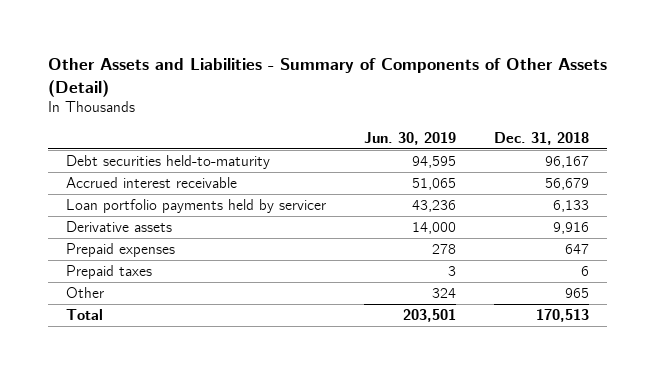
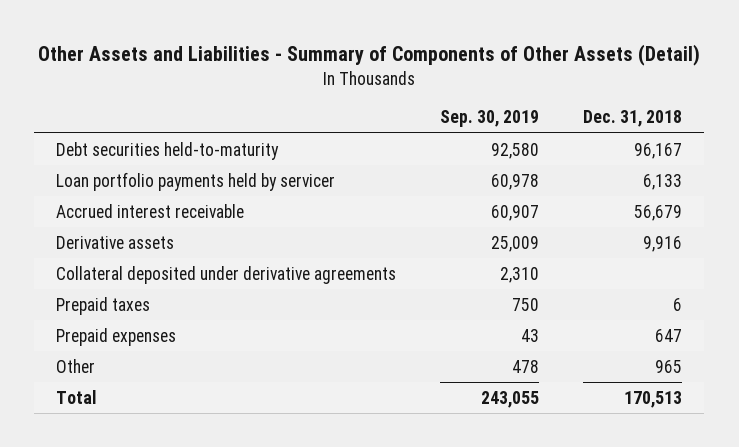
- | Jun. 30, 2019 | Dec. 31, 2018
+ | Sep. 30, 2019 | Dec. 31, 2018
moved down: Accrued interest receivable | 60,907 | 56,679
+ Collateral deposited under derivative agreements | 2,310 |
moved down: Prepaid expenses | 43 | 647

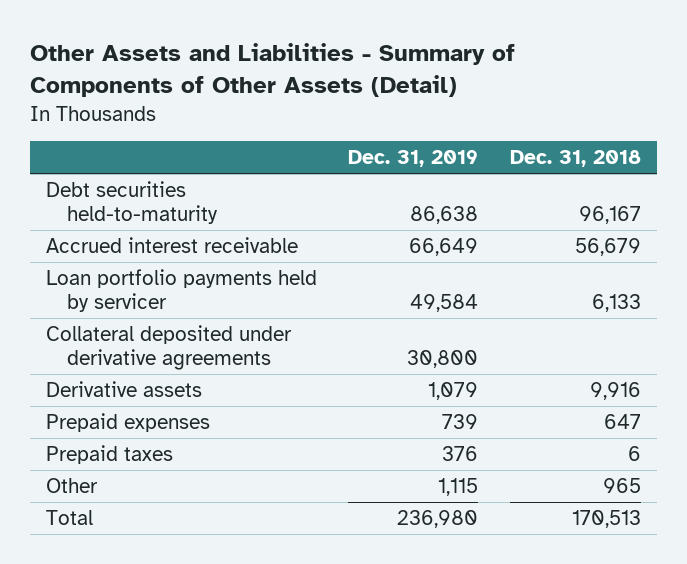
- | Sep. 30, 2019 | Dec. 31, 2018
+ | Dec. 31, 2019 | Dec. 31, 2018
moved down: Loan portfolio payments held by servicer | 49,584 | 6,133
moved down: Derivative assets | 1,079 | 9,916
moved down: Prepaid taxes | 376 | 6

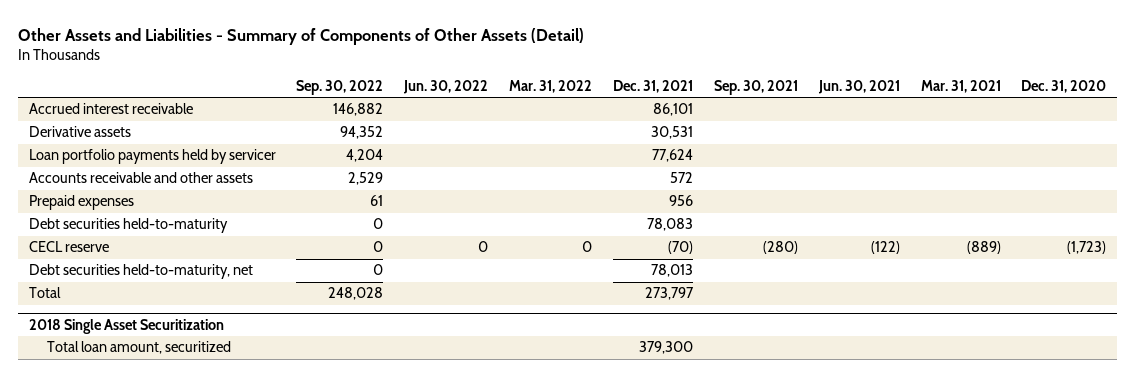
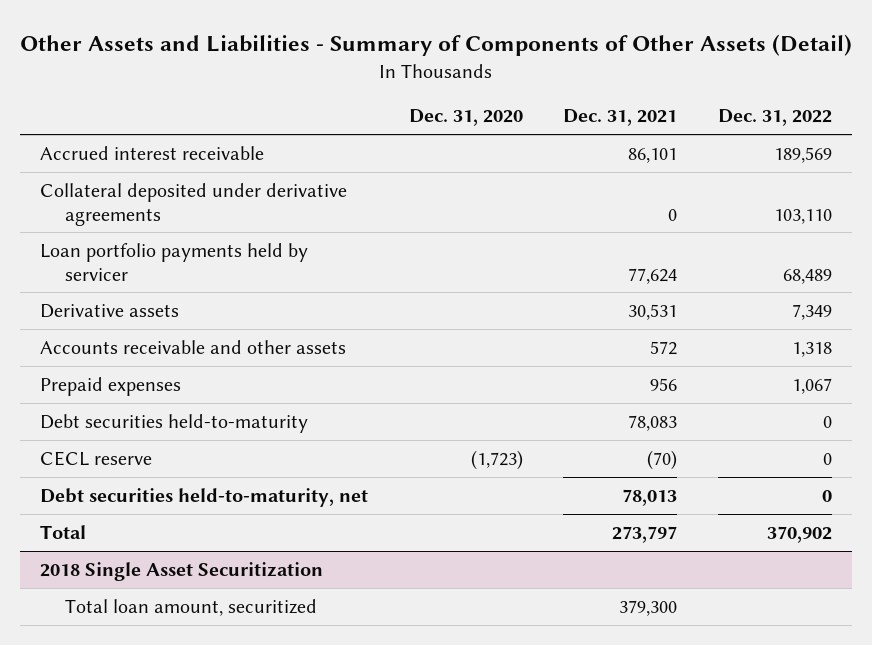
- | Sep. 30, 2022 | Jun. 30, 2022 | Mar. 31, 2022 | Dec. 31, 2021 | Sep. 30, 2021 | Jun. 30, 2021 | Mar. 31, 2021 | Dec. 31, 2020
+ | Dec. 31, 2020 | Dec. 31, 2021 | Dec. 31, 2022
+ Collateral deposited under derivative agreements | | 0 | 103,110
moved down: Derivative assets | | 30,531 | 7,349

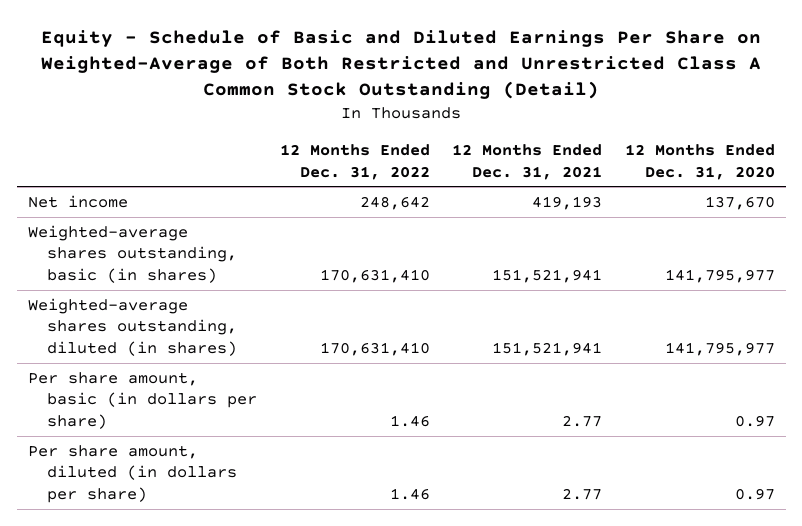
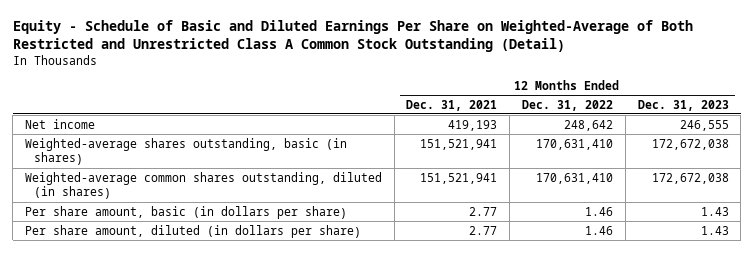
- | 12 Months Ended Dec. 31, 2022 | 12 Months Ended Dec. 31, 2021 | 12 Months Ended Dec. 31, 2020
+ | 12 Months Ended Dec. 31, 2021 | 12 Months Ended Dec. 31, 2022 | 12 Months Ended Dec. 31, 2023
- Weighted-average shares outstanding, diluted (in shares) | 170,631,410 | 151,521,941 | 141,795,977
+ Weighted-average common shares outstanding, diluted (in shares) | 151,521,941 | 170,631,410 | 172,672,038

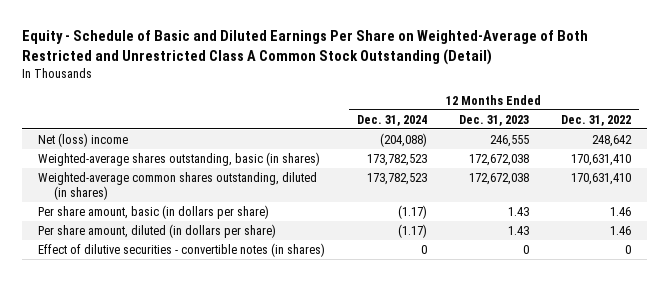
- | 12 Months Ended Dec. 31, 2021 | 12 Months Ended Dec. 31, 2022 | 12 Months Ended Dec. 31, 2023
+ | 12 Months Ended Dec. 31, 2024 | 12 Months Ended Dec. 31, 2023 | 12 Months Ended Dec. 31, 2022
- Net income | 419,193 | 248,642 | 246,555
+ Net (loss) income | (204,088) | 246,555 | 248,642
+ Effect of dilutive securities - convertible notes (in shares) | 0 | 0 | 0

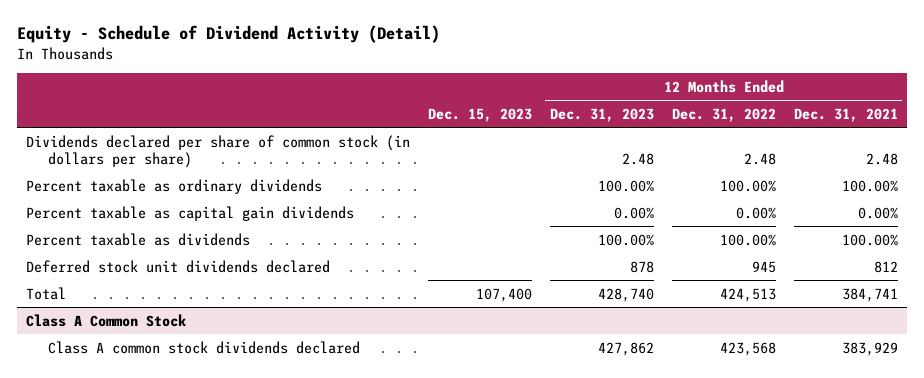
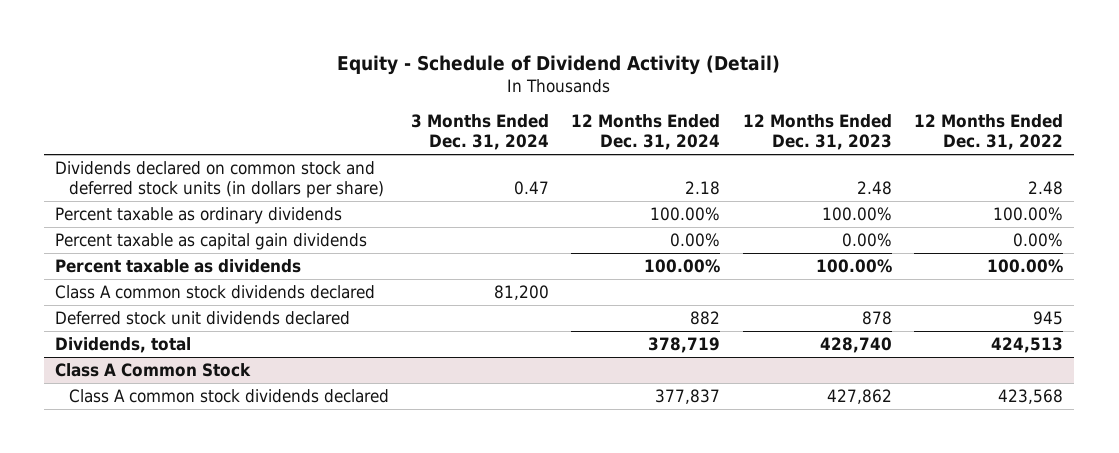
- | Dec. 15, 2023 | 12 Months Ended Dec. 31, 2023 | 12 Months Ended Dec. 31, 2022 | 12 Months Ended Dec. 31, 2021
+ | 3 Months Ended Dec. 31, 2024 | 12 Months Ended Dec. 31, 2024 | 12 Months Ended Dec. 31, 2023 | 12 Months Ended Dec. 31, 2022
- Dividends declared per share of common stock (in dollars per share) | | 2.48 | 2.48 | 2.48
+ Dividends declared on common stock and deferred stock units (in dollars per share) | 0.47 | 2.18 | 2.48 | 2.48
+ Class A common stock dividends declared | 81,200 | | |
- Total | 107,400 | 428,740 | 424,513 | 384,741
+ Dividends, total | | 378,719 | 428,740 | 424,513

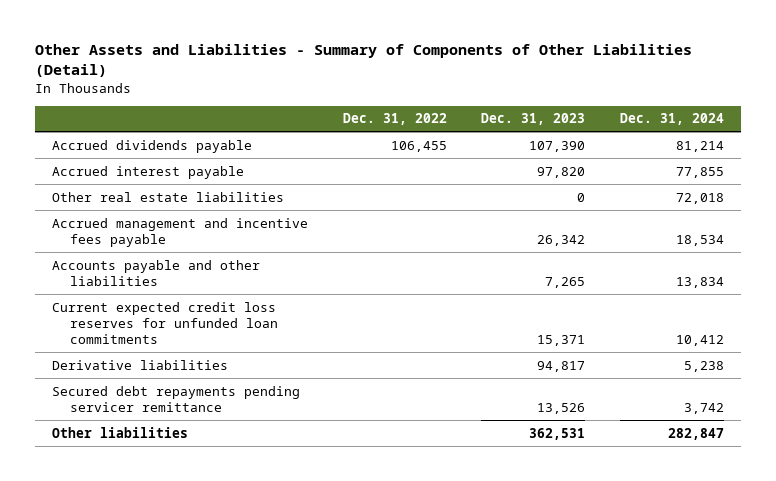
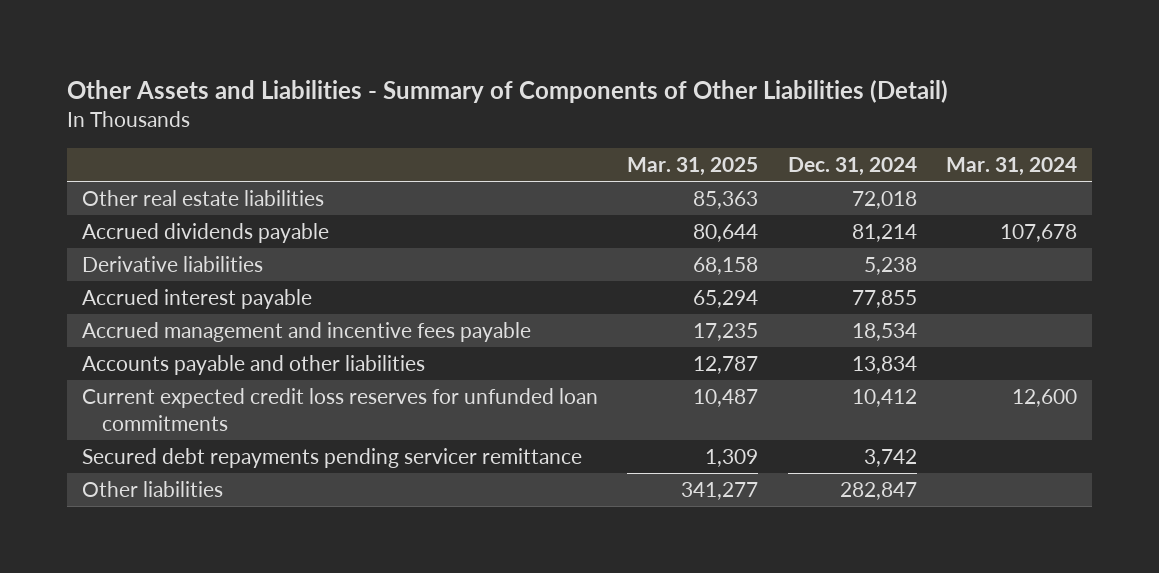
- | Dec. 31, 2022 | Dec. 31, 2023 | Dec. 31, 2024
+ | Mar. 31, 2025 | Dec. 31, 2024 | Mar. 31, 2024
moved up: Other real estate liabilities | 85,363 | 72,018 |
moved up: Derivative liabilities | 68,158 | 5,238 |

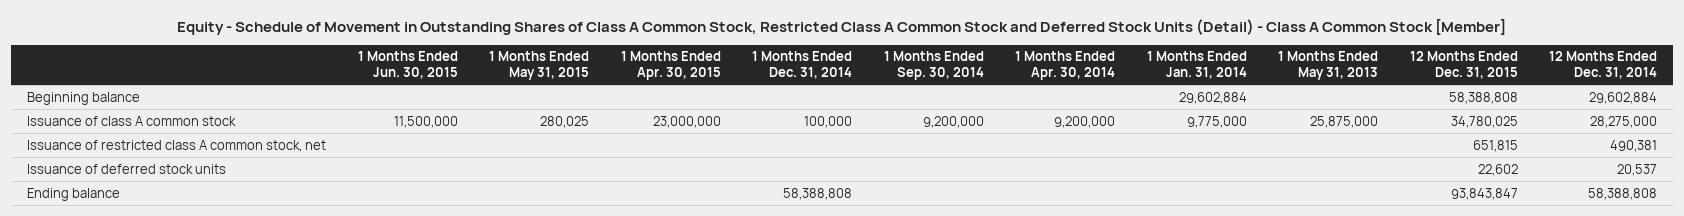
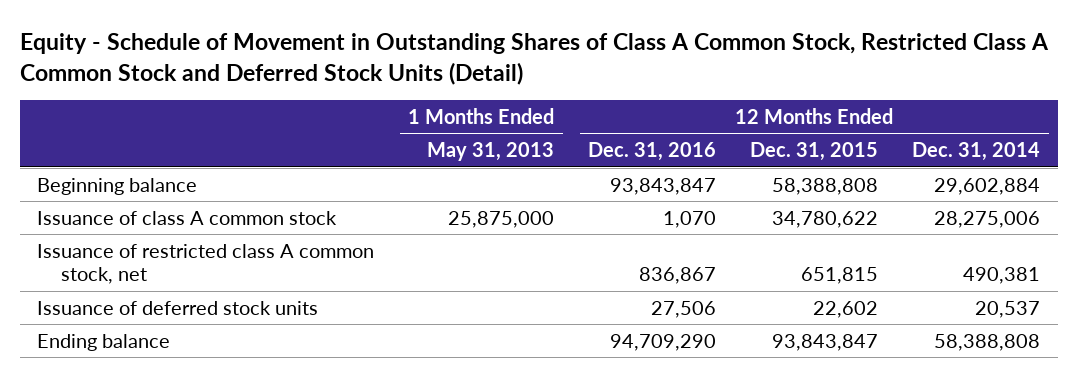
- Equity - Schedule of Movement in Outstanding Shares of Class A Common Stock, Restricted Class A Common Stock and Deferred Stock Units (Detail) - Class A Common Stock [Member]
+ Equity - Schedule of Movement in Outstanding Shares of Class A Common Stock, Restricted Class A Common Stock and Deferred Stock Units (Detail)
- | 1 Months Ended Jun. 30, 2015 | 1 Months Ended May 31, 2015 | 1 Months Ended Apr. 30, 2015 | 1 Months Ended Dec. 31, 2014 | 1 Months Ended Sep. 30, 2014 | 1 Months Ended Apr. 30, 2014 | 1 Months Ended Jan. 31, 2014 | 1 Months Ended May 31, 2013 | 12 Months Ended Dec. 31, 2015 | 12 Months Ended Dec. 31, 2014
+ | 1 Months Ended May 31, 2013 | 12 Months Ended Dec. 31, 2016 | 12 Months Ended Dec. 31, 2015 | 12 Months Ended Dec. 31, 2014
- Issuance of class A common stock | 11,500,000 | 280,025 | 23,000,000 | 100,000 | 9,200,000 | 9,200,000 | 9,775,000 | 25,875,000 | 34,780,025 | 28,275,000
+ Issuance of class A common stock | 25,875,000 | 1,070 | 34,780,622 | 28,275,006

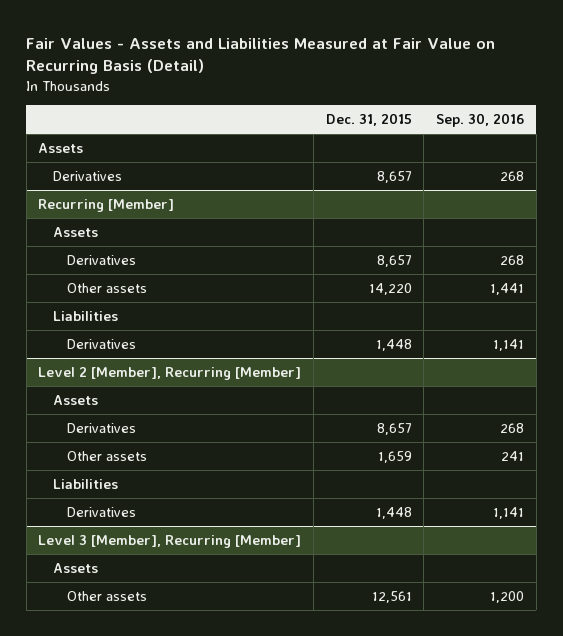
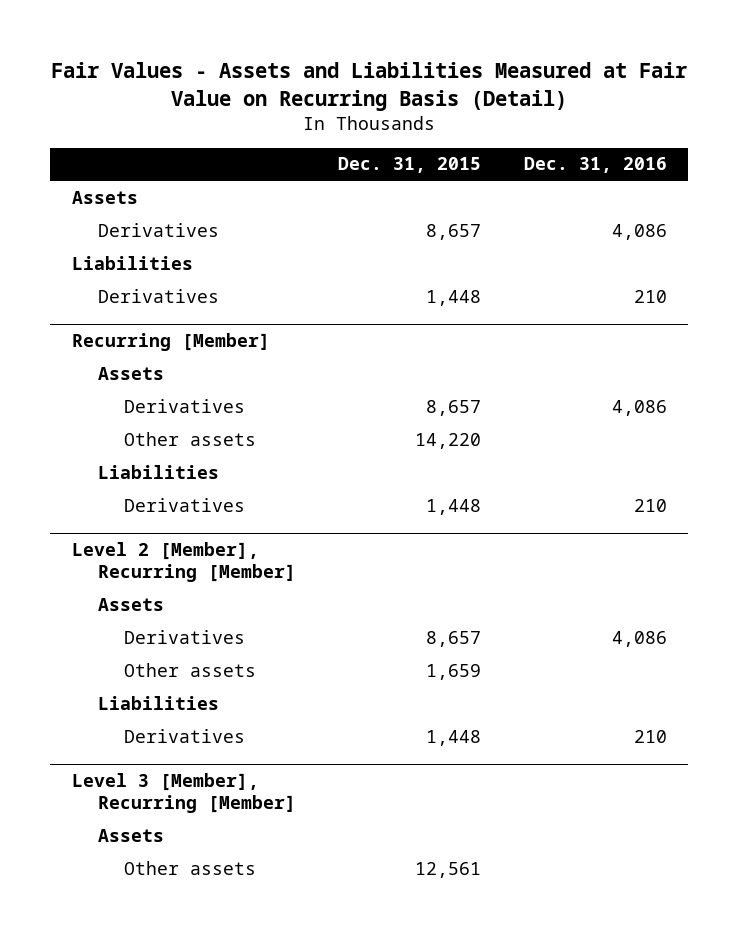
- | Dec. 31, 2015 | Sep. 30, 2016
+ | Dec. 31, 2015 | Dec. 31, 2016
+ Liabilities
+ Derivatives | 1,448 | 210

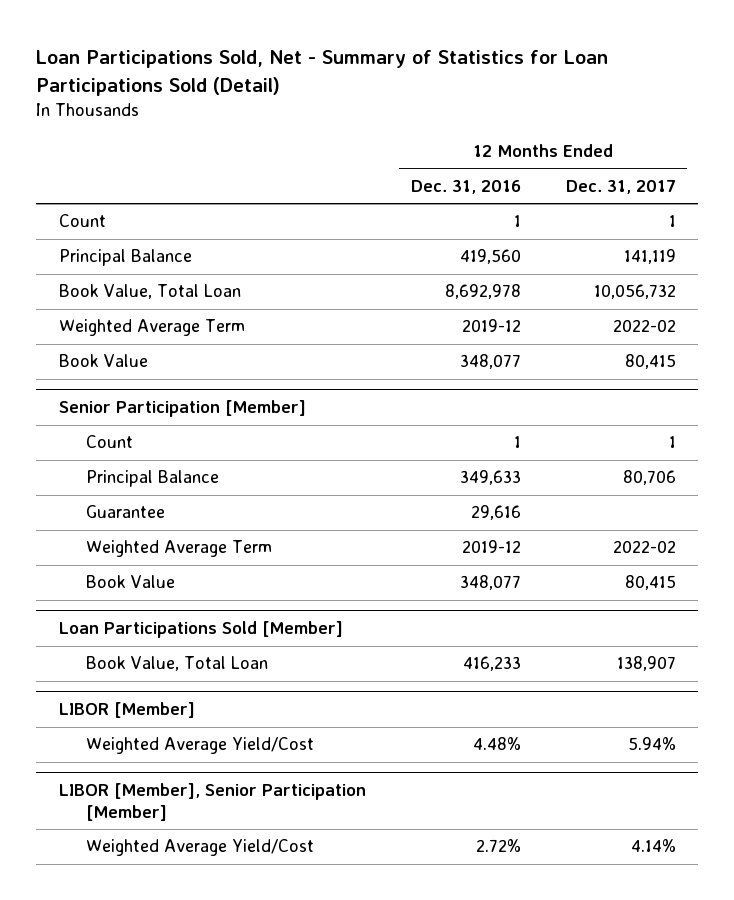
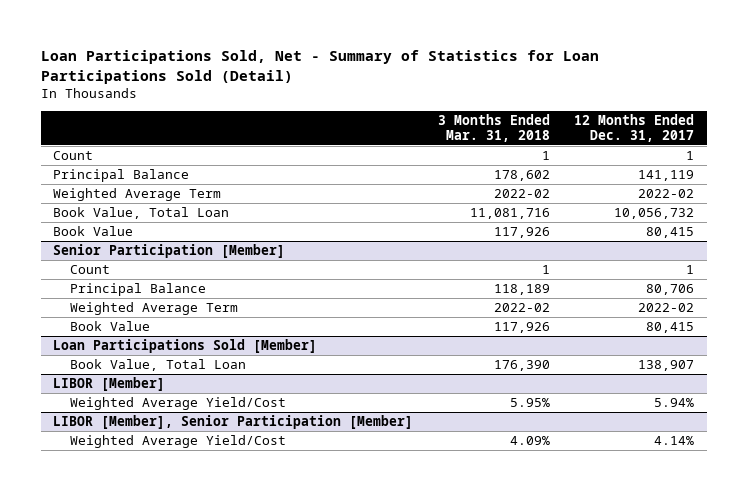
- | 12 Months Ended Dec. 31, 2016 | 12 Months Ended Dec. 31, 2017
+ | 3 Months Ended Mar. 31, 2018 | 12 Months Ended Dec. 31, 2017
moved down: Book Value, Total Loan | 11,081,716 | 10,056,732
@ Senior Participation [Member]
- Guarantee | 29,616 |

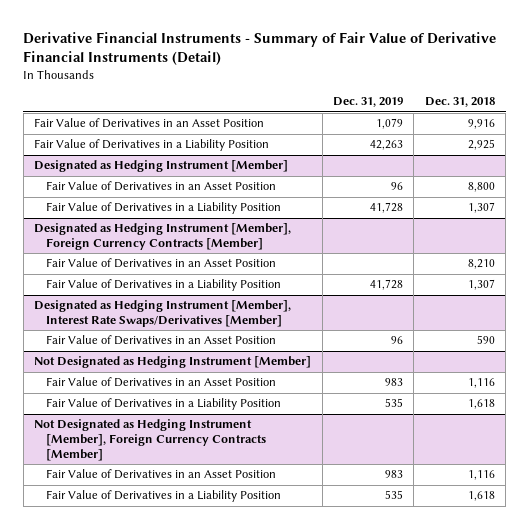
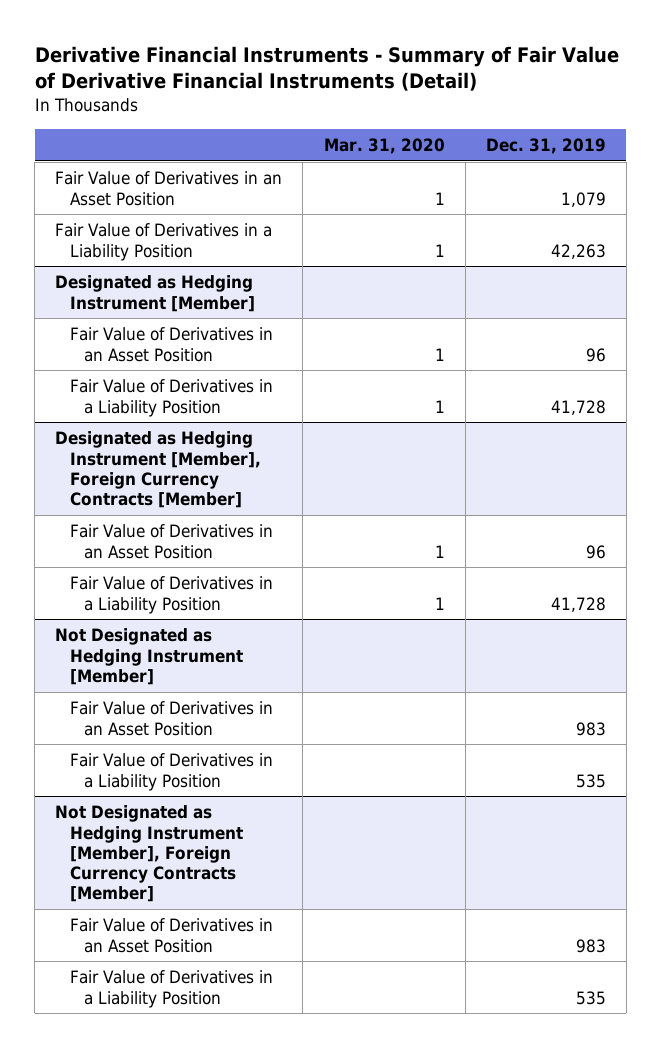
- | Dec. 31, 2019 | Dec. 31, 2018
+ | Mar. 31, 2020 | Dec. 31, 2019
@ Designated as Hedging Instrument [Member], Foreign Currency Contracts [Member]
- Fair Value of Derivatives in an Asset Position | | 8,210
- Designated as Hedging Instrument [Member], Interest Rate Swaps/Derivatives [Member]
@ Designated as Hedging Instrument [Member], Foreign Currency Contracts [Member]
moved down: Fair Value of Derivatives in a Liability Position | 1 | 41,728

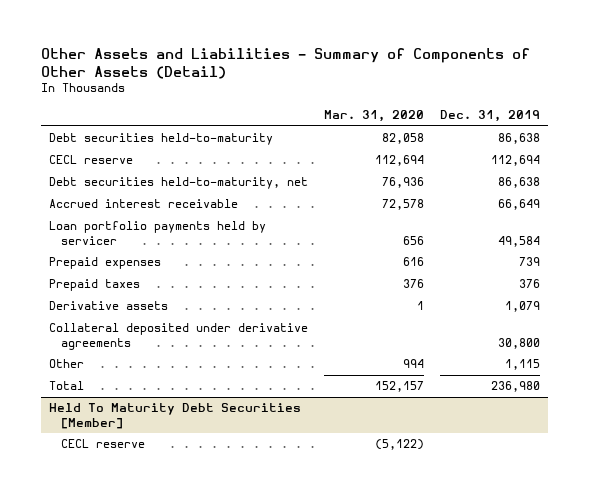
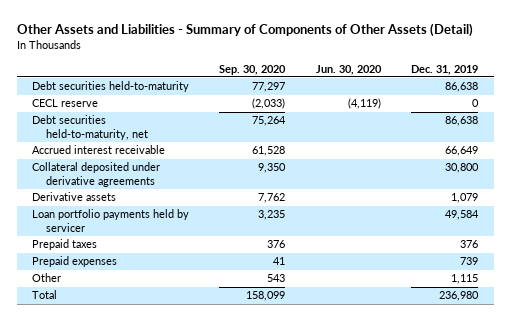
- | Mar. 31, 2020 | Dec. 31, 2019
+ | Sep. 30, 2020 | Jun. 30, 2020 | Dec. 31, 2019
- CECL reserve | 112,694 | 112,694
+ CECL reserve | (2,033) | (4,119) | 0
moved up: Collateral deposited under derivative agreements | 9,350 | | 30,800
moved up: Derivative assets | 7,762 | | 1,079
moved down: Prepaid expenses | 41 | | 739
- Held To Maturity Debt Securities [Member]
- CECL reserve | (5,122) |

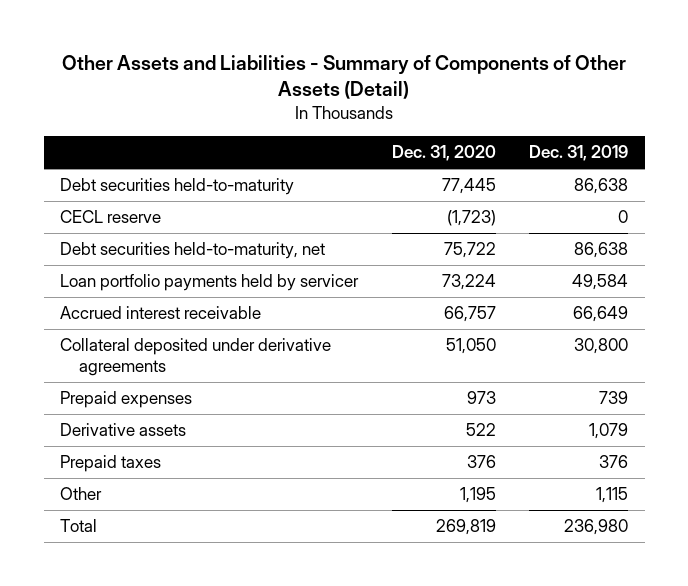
- | Sep. 30, 2020 | Jun. 30, 2020 | Dec. 31, 2019
+ | Dec. 31, 2020 | Dec. 31, 2019
moved up: Loan portfolio payments held by servicer | 73,224 | 49,584
moved up: Prepaid expenses | 973 | 739

